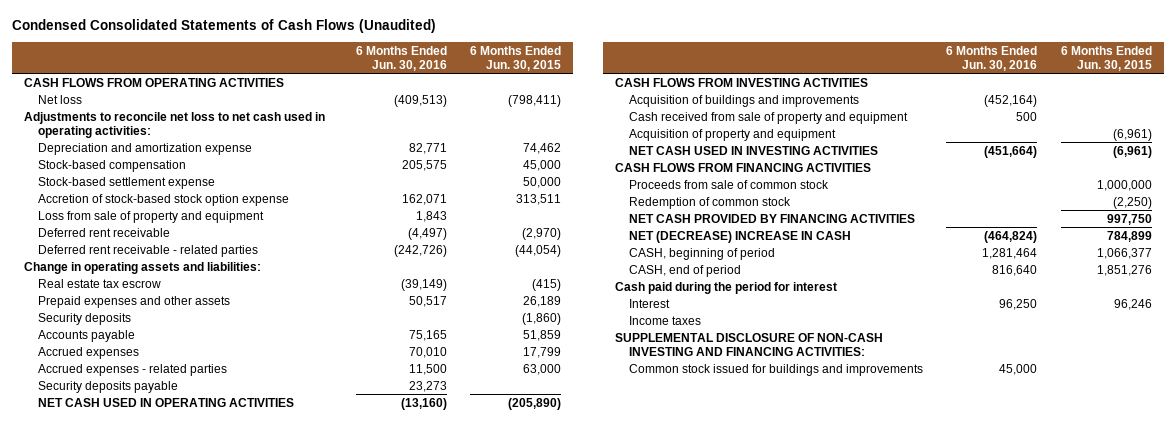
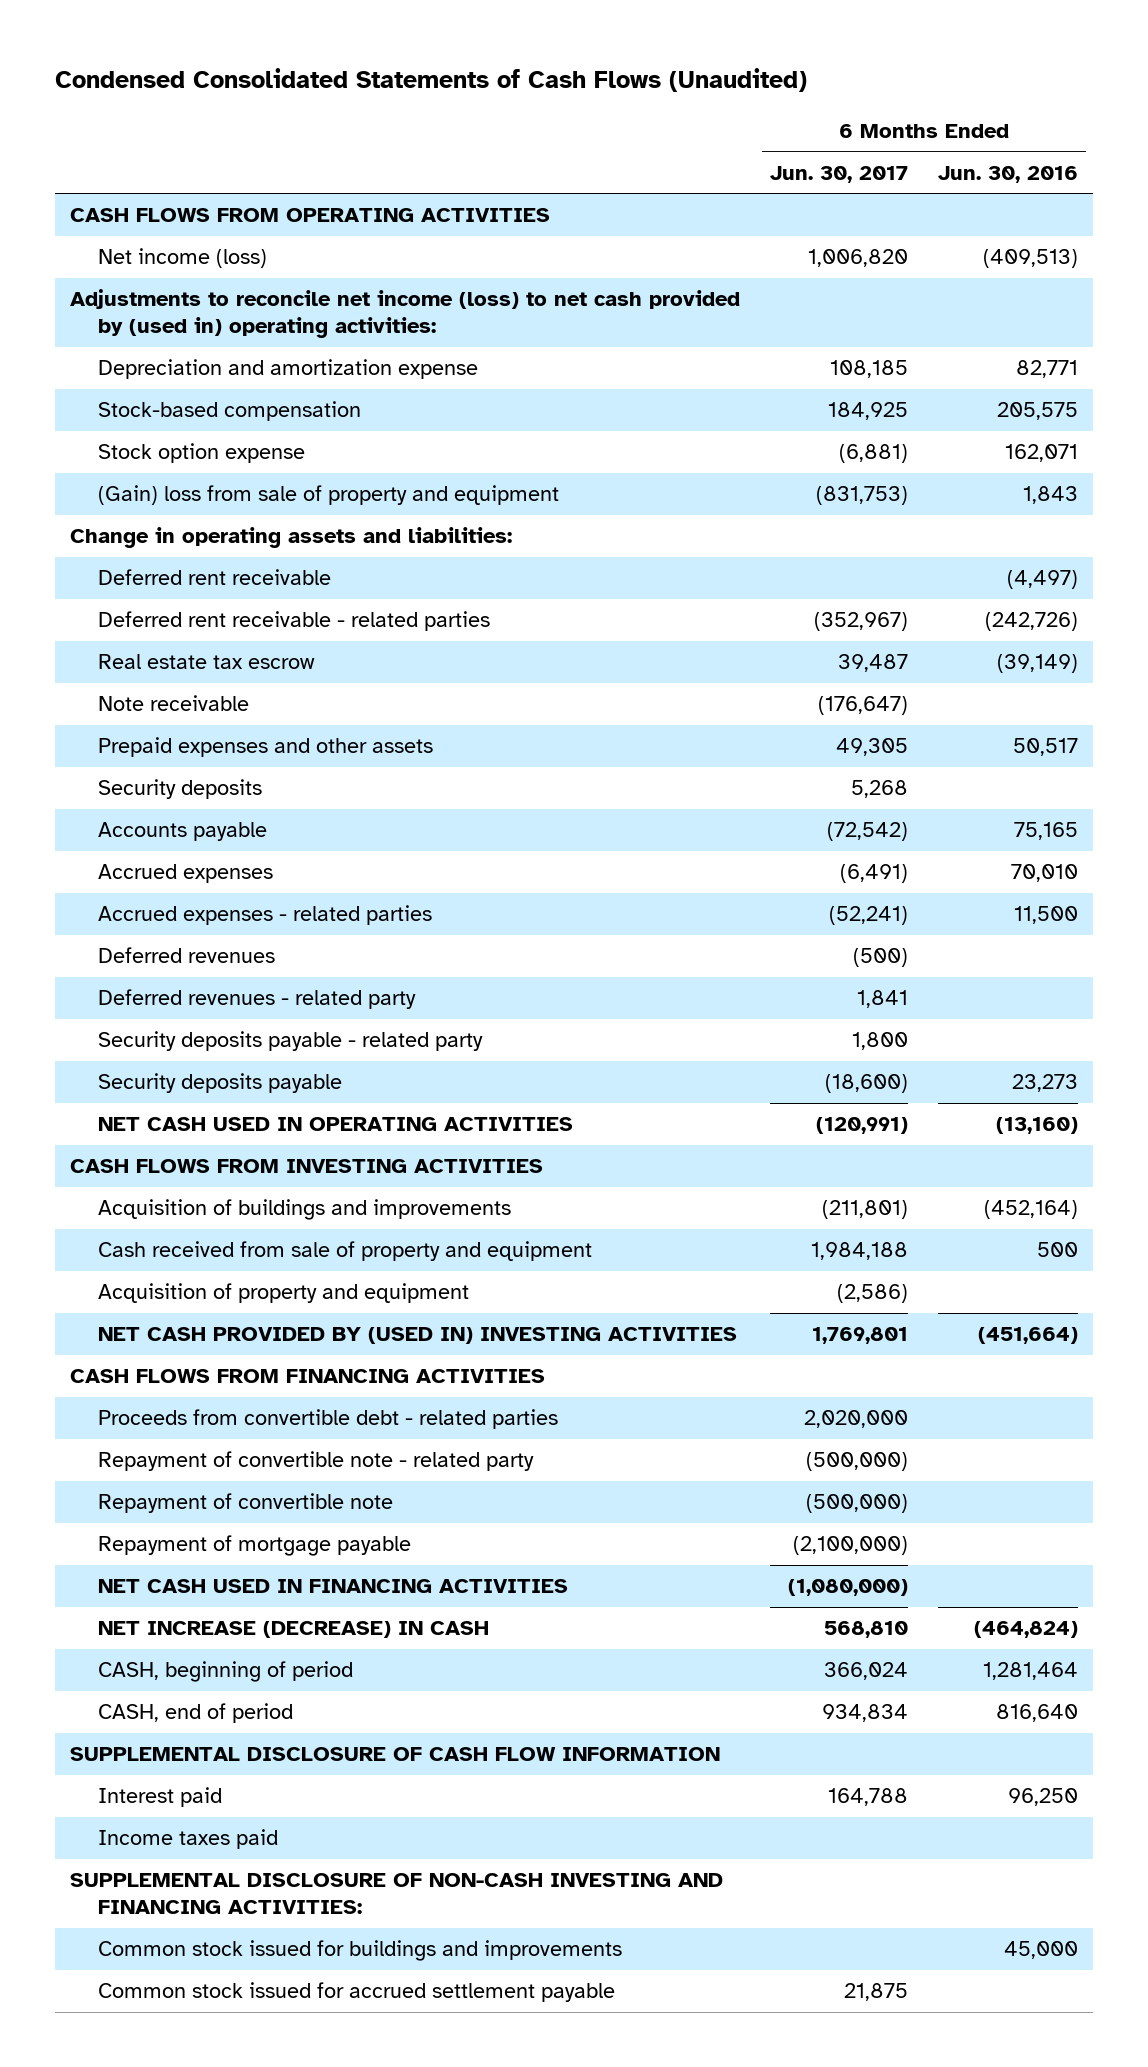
- | 6 Months Ended Jun. 30, 2016 | 6 Months Ended Jun. 30, 2015
+ | 6 Months Ended Jun. 30, 2017 | 6 Months Ended Jun. 30, 2016
- Net loss | (409,513) | (798,411)
- Adjustments to reconcile net loss to net cash used in operating activities:
+ Net income (loss) | 1,006,820 | (409,513)
+ Adjustments to reconcile net income (loss) to net cash provided by (used in) operating activities:
- Stock-based settlement expense | | 50,000
- Accretion of stock-based stock option expense | 162,071 | 313,511
- Loss from sale of property and equipment | 1,843 |
+ Stock option expense | (6,881) | 162,071
+ (Gain) loss from sale of property and equipment | (831,753) | 1,843
moved up: Change in operating assets and liabilities:
+ Note receivable | (176,647) |
+ Deferred revenues | (500) |
+ Deferred revenues - related party | 1,841 |
+ Security deposits payable - related party | 1,800 |
- NET CASH USED IN INVESTING ACTIVITIES | (451,664) | (6,961)
+ NET CASH PROVIDED BY (USED IN) INVESTING ACTIVITIES | 1,769,801 | (451,664)
- Proceeds from sale of common stock | | 1,000,000
- Redemption of common stock | | (2,250)
- NET CASH PROVIDED BY FINANCING ACTIVITIES | | 997,750
- NET (DECREASE) INCREASE IN CASH | (464,824) | 784,899
+ Proceeds from convertible debt - related parties | 2,020,000 |
+ Repayment of convertible note - related party | (500,000) |
+ Repayment of convertible note | (500,000) |
+ Repayment of mortgage payable | (2,100,000) |
+ NET CASH USED IN FINANCING ACTIVITIES | (1,080,000) |
+ NET INCREASE (DECREASE) IN CASH | 568,810 | (464,824)
- Cash paid during the period for interest
- Interest | 96,250 | 96,246
- Income taxes
+ SUPPLEMENTAL DISCLOSURE OF CASH FLOW INFORMATION
+ Interest paid | 164,788 | 96,250
+ Income taxes paid
+ Common stock issued for accrued settlement payable | 21,875 |

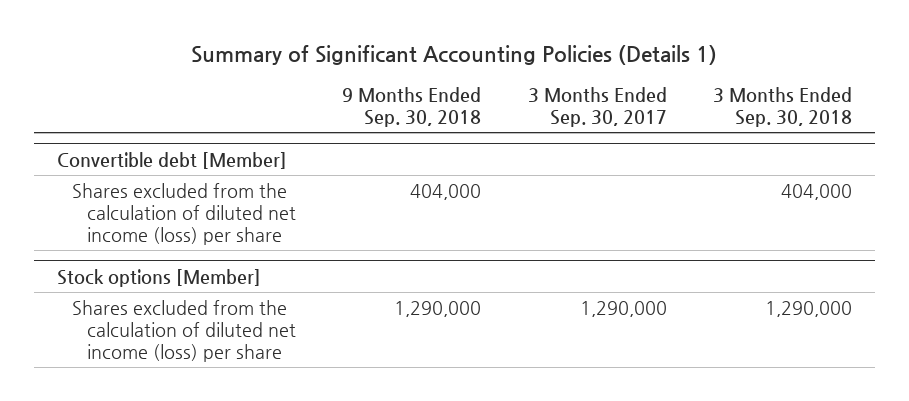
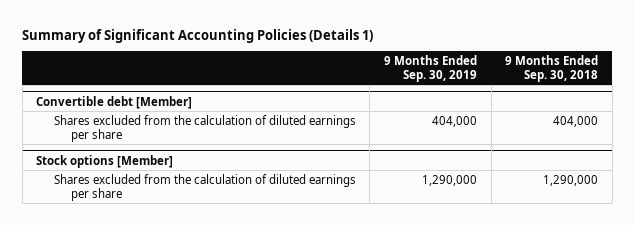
- | 9 Months Ended Sep. 30, 2018 | 3 Months Ended Sep. 30, 2017 | 3 Months Ended Sep. 30, 2018
+ | 9 Months Ended Sep. 30, 2019 | 9 Months Ended Sep. 30, 2018
@ Convertible debt [Member]
- Shares excluded from the calculation of diluted net income (loss) per share | 404,000 | | 404,000
+ Shares excluded from the calculation of diluted earnings per share | 404,000 | 404,000
@ Stock options [Member]
- Shares excluded from the calculation of diluted net income (loss) per share | 1,290,000 | 1,290,000 | 1,290,000
+ Shares excluded from the calculation of diluted earnings per share | 1,290,000 | 1,290,000

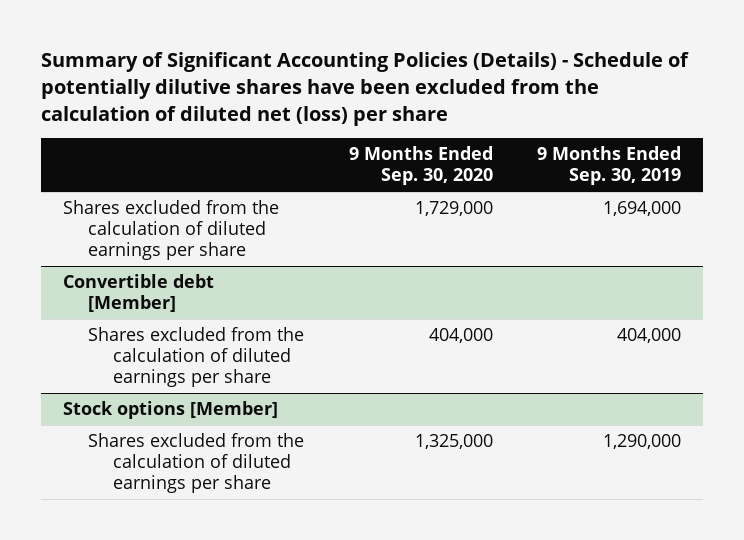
- Summary of Significant Accounting Policies (Details 1)
+ Summary of Significant Accounting Policies (Details) - Schedule of potentially dilutive shares have been excluded from the calculation of diluted net (loss) per share
- | 9 Months Ended Sep. 30, 2019 | 9 Months Ended Sep. 30, 2018
+ | 9 Months Ended Sep. 30, 2020 | 9 Months Ended Sep. 30, 2019
+ Shares excluded from the calculation of diluted earnings per share | 1,729,000 | 1,694,000

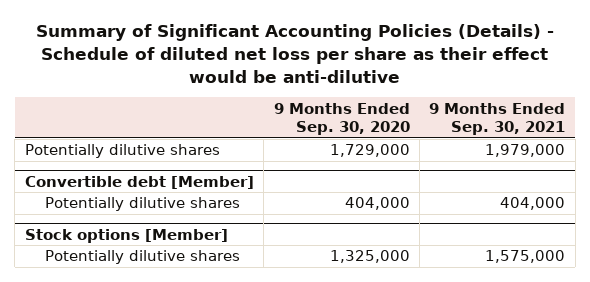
- Summary of Significant Accounting Policies (Details) - Schedule of potentially dilutive shares have been excluded from the calculation of diluted net (loss) per share
+ Summary of Significant Accounting Policies (Details) - Schedule of diluted net loss per share as their effect would be anti-dilutive
- | 9 Months Ended Sep. 30, 2020 | 9 Months Ended Sep. 30, 2019
+ | 9 Months Ended Sep. 30, 2020 | 9 Months Ended Sep. 30, 2021
- Shares excluded from the calculation of diluted earnings per share | 1,729,000 | 1,694,000
+ Potentially dilutive shares | 1,729,000 | 1,979,000
@ Convertible debt [Member]
- Shares excluded from the calculation of diluted earnings per share | 404,000 | 404,000
+ Potentially dilutive shares | 404,000 | 404,000
@ Stock options [Member]
- Shares excluded from the calculation of diluted earnings per share | 1,325,000 | 1,290,000
+ Potentially dilutive shares | 1,325,000 | 1,575,000

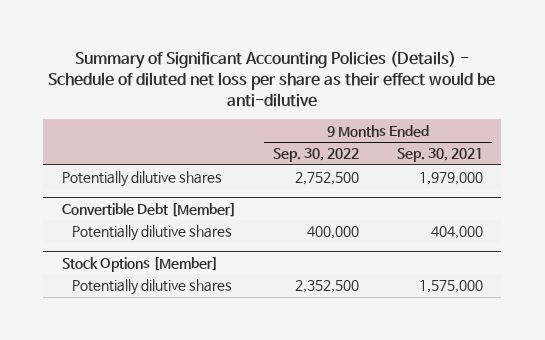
- | 9 Months Ended Sep. 30, 2020 | 9 Months Ended Sep. 30, 2021
+ | 9 Months Ended Sep. 30, 2022 | 9 Months Ended Sep. 30, 2021
- Convertible debt [Member]
+ Convertible Debt [Member]
- Stock options [Member]
+ Stock Options [Member]

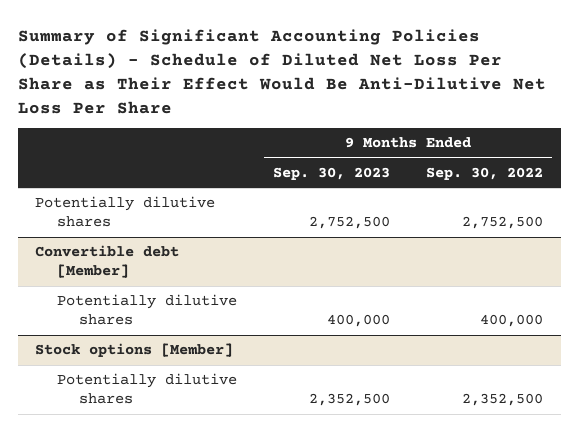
- Summary of Significant Accounting Policies (Details) - Schedule of diluted net loss per share as their effect would be anti-dilutive
+ Summary of Significant Accounting Policies (Details) - Schedule of Diluted Net Loss Per Share as Their Effect Would Be Anti-Dilutive Net Loss Per Share
- | 9 Months Ended Sep. 30, 2022 | 9 Months Ended Sep. 30, 2021
+ | 9 Months Ended Sep. 30, 2023 | 9 Months Ended Sep. 30, 2022
- Convertible Debt [Member]
+ Convertible debt [Member]
- Stock Options [Member]
+ Stock options [Member]

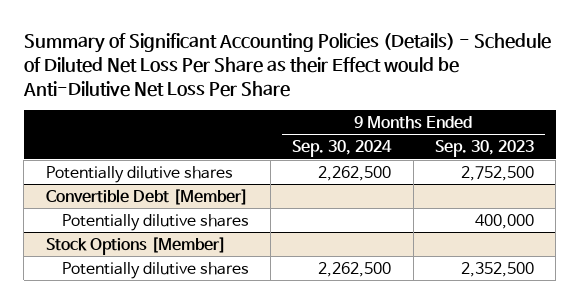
- Summary of Significant Accounting Policies (Details) - Schedule of Diluted Net Loss Per Share as Their Effect Would Be Anti-Dilutive Net Loss Per Share
+ Summary of Significant Accounting Policies (Details) - Schedule of Diluted Net Loss Per Share as their Effect would be Anti-Dilutive Net Loss Per Share
- | 9 Months Ended Sep. 30, 2023 | 9 Months Ended Sep. 30, 2022
+ | 9 Months Ended Sep. 30, 2024 | 9 Months Ended Sep. 30, 2023
- Convertible debt [Member]
+ Convertible Debt [Member]
- Stock options [Member]
+ Stock Options [Member]

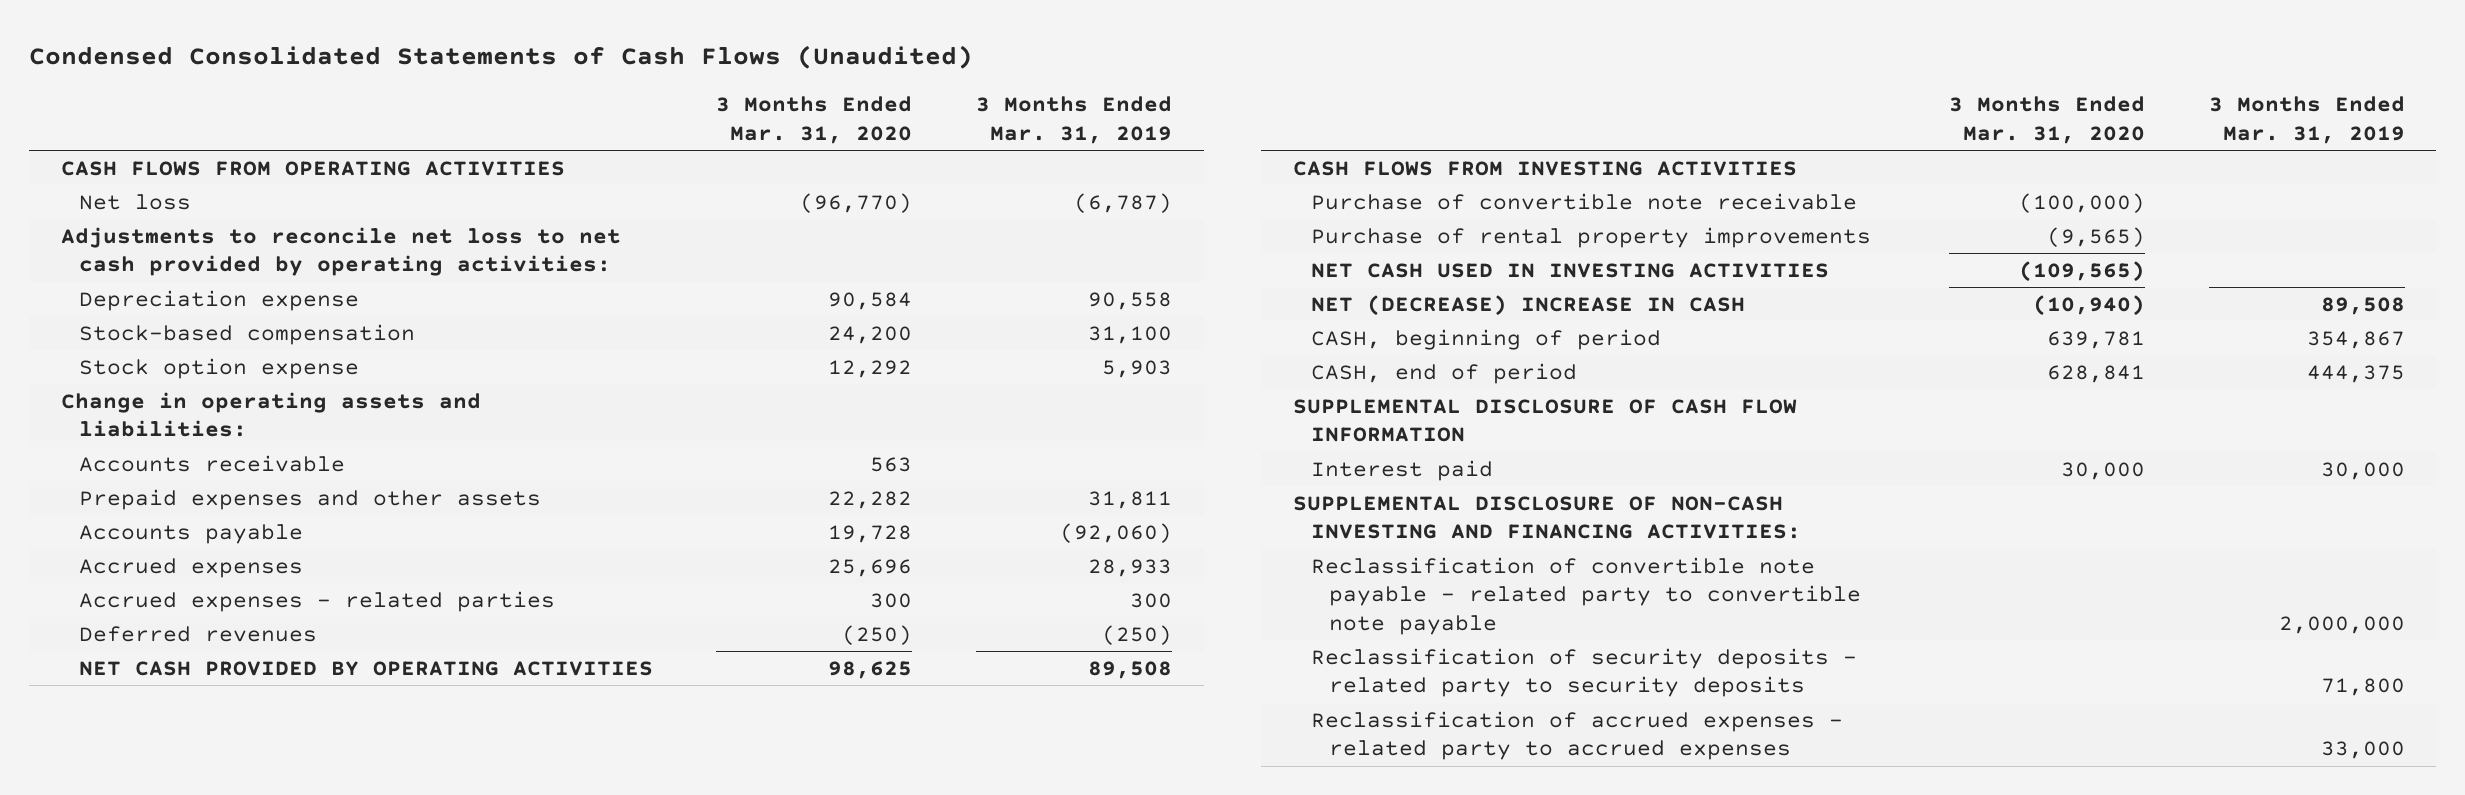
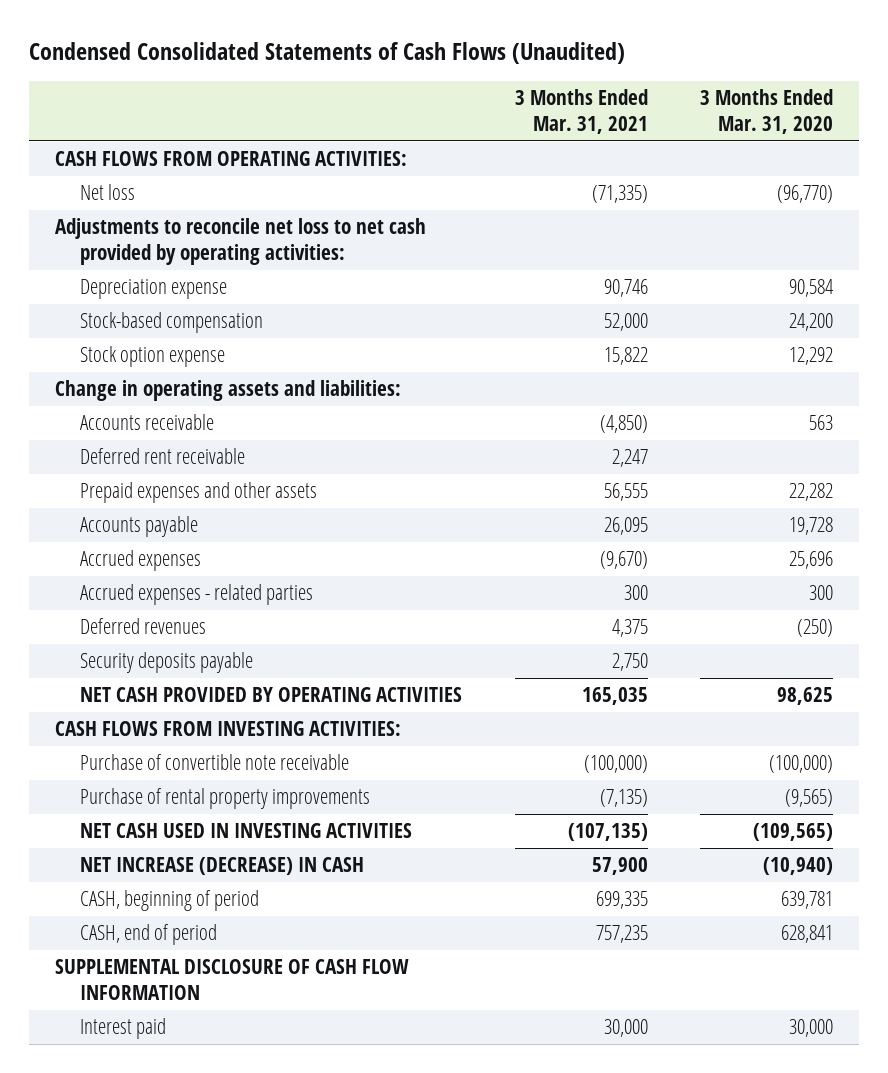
- | 3 Months Ended Mar. 31, 2020 | 3 Months Ended Mar. 31, 2019
+ | 3 Months Ended Mar. 31, 2021 | 3 Months Ended Mar. 31, 2020
- CASH FLOWS FROM OPERATING ACTIVITIES
+ CASH FLOWS FROM OPERATING ACTIVITIES:
+ Deferred rent receivable | 2,247 |
+ Security deposits payable | 2,750 |
- CASH FLOWS FROM INVESTING ACTIVITIES
+ CASH FLOWS FROM INVESTING ACTIVITIES:
- NET (DECREASE) INCREASE IN CASH | (10,940) | 89,508
+ NET INCREASE (DECREASE) IN CASH | 57,900 | (10,940)
- SUPPLEMENTAL DISCLOSURE OF NON-CASH INVESTING AND FINANCING ACTIVITIES:
- Reclassification of convertible note payable - related party to convertible note payable | | 2,000,000
- Reclassification of security deposits - related party to security deposits | | 71,800
- Reclassification of accrued expenses - related party to accrued expenses | | 33,000

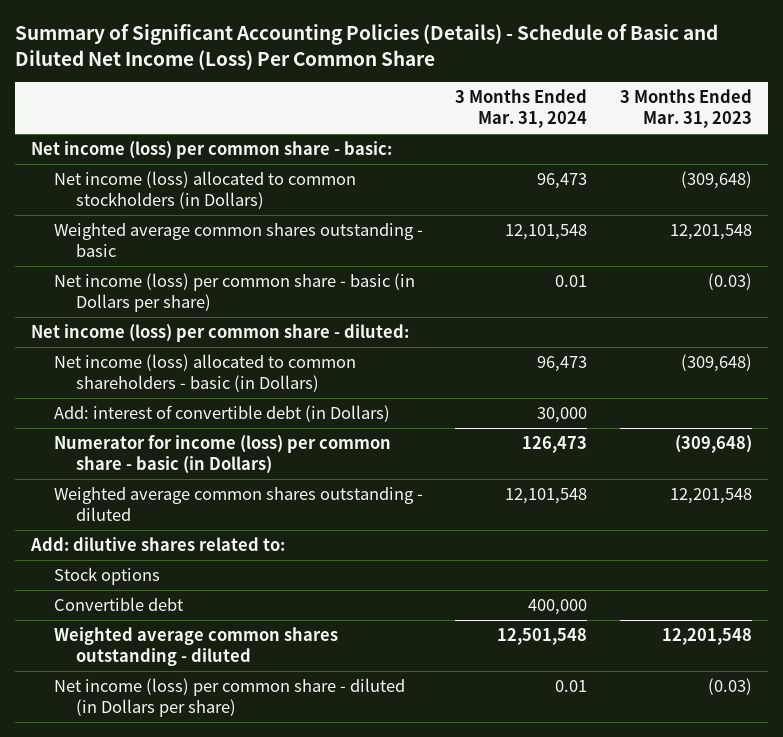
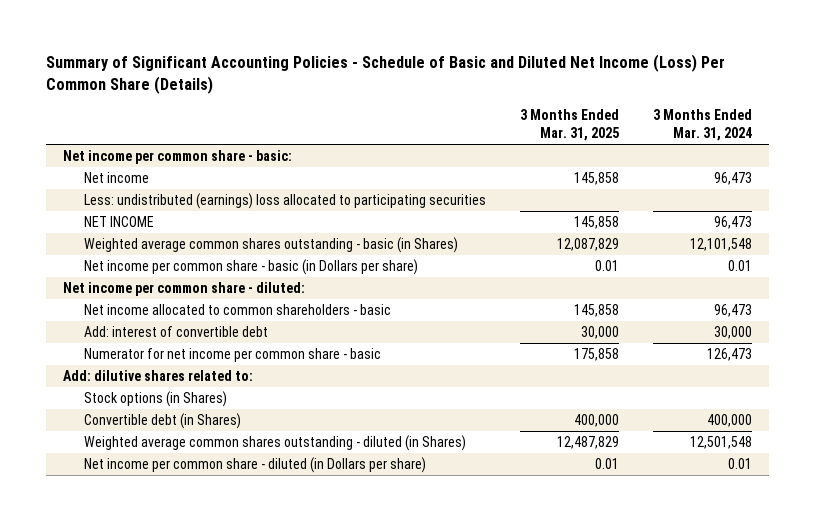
- Summary of Significant Accounting Policies (Details) - Schedule of Basic and Diluted Net Income (Loss) Per Common Share
+ Summary of Significant Accounting Policies - Schedule of Basic and Diluted Net Income (Loss) Per Common Share (Details)
- | 3 Months Ended Mar. 31, 2024 | 3 Months Ended Mar. 31, 2023
+ | 3 Months Ended Mar. 31, 2025 | 3 Months Ended Mar. 31, 2024
- Net income (loss) per common share - basic:
- Net income (loss) allocated to common stockholders (in Dollars) | 96,473 | (309,648)
- Weighted average common shares outstanding - basic | 12,101,548 | 12,201,548
- Net income (loss) per common share - basic (in Dollars per share) | 0.01 | (0.03)
- Net income (loss) per common share - diluted:
- Net income (loss) allocated to common shareholders - basic (in Dollars) | 96,473 | (309,648)
- Add: interest of convertible debt (in Dollars) | 30,000 |
- Numerator for income (loss) per common share - basic (in Dollars) | 126,473 | (309,648)
- Weighted average common shares outstanding - diluted | 12,101,548 | 12,201,548
+ Net income per common share - basic:
+ Net income | 145,858 | 96,473
+ Less: undistributed (earnings) loss allocated to participating securities
+ NET INCOME | 145,858 | 96,473
+ Weighted average common shares outstanding - basic (in Shares) | 12,087,829 | 12,101,548
+ Net income per common share - basic (in Dollars per share) | 0.01 | 0.01
+ Net income per common share - diluted:
+ Net income allocated to common shareholders - basic | 145,858 | 96,473
+ Add: interest of convertible debt | 30,000 | 30,000
+ Numerator for net income per common share - basic | 175,858 | 126,473
- Stock options
- Convertible debt | 400,000 |
- Weighted average common shares outstanding - diluted | 12,501,548 | 12,201,548
- Net income (loss) per common share - diluted (in Dollars per share) | 0.01 | (0.03)
+ Stock options (in Shares)
+ Convertible debt (in Shares) | 400,000 | 400,000
+ Weighted average common shares outstanding - diluted (in Shares) | 12,487,829 | 12,501,548
+ Net income per common share - diluted (in Dollars per share) | 0.01 | 0.01

